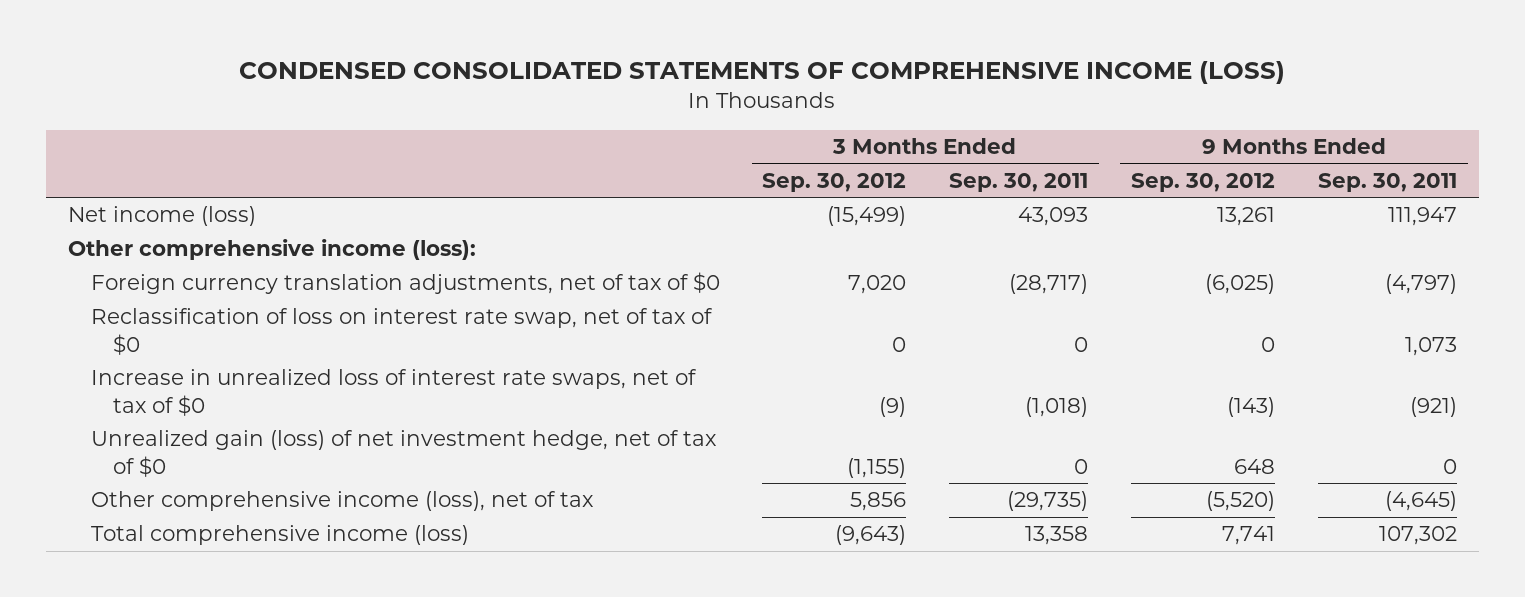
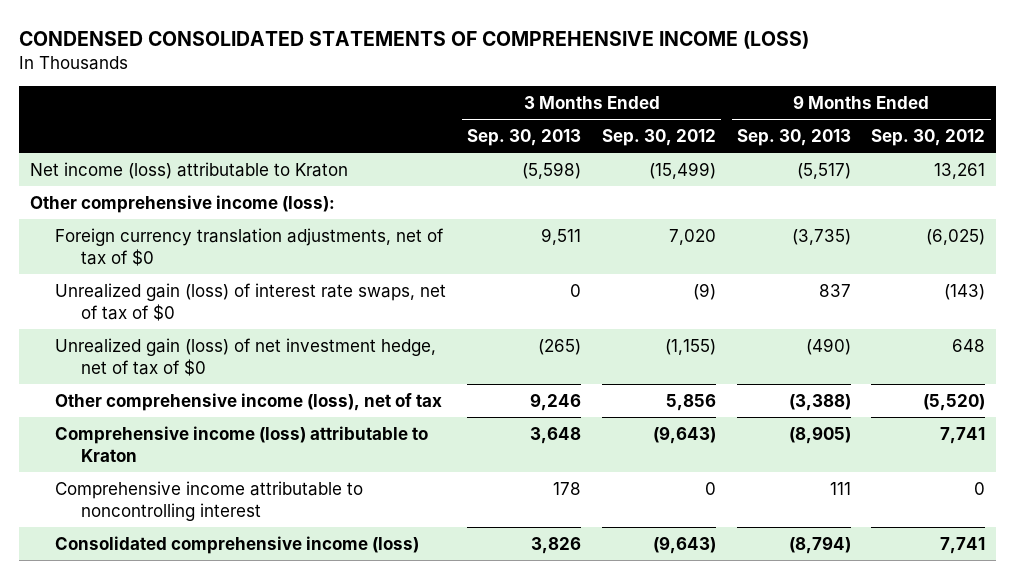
- | 3 Months Ended Sep. 30, 2012 | 3 Months Ended Sep. 30, 2011 | 9 Months Ended Sep. 30, 2012 | 9 Months Ended Sep. 30, 2011
+ | 3 Months Ended Sep. 30, 2013 | 3 Months Ended Sep. 30, 2012 | 9 Months Ended Sep. 30, 2013 | 9 Months Ended Sep. 30, 2012
- Net income (loss) | (15,499) | 43,093 | 13,261 | 111,947
+ Net income (loss) attributable to Kraton | (5,598) | (15,499) | (5,517) | 13,261
- Reclassification of loss on interest rate swap, net of tax of $0 | 0 | 0 | 0 | 1,073
- Increase in unrealized loss of interest rate swaps, net of tax of $0 | (9) | (1,018) | (143) | (921)
+ Unrealized gain (loss) of interest rate swaps, net of tax of $0 | 0 | (9) | 837 | (143)
- Total comprehensive income (loss) | (9,643) | 13,358 | 7,741 | 107,302
+ Comprehensive income (loss) attributable to Kraton | 3,648 | (9,643) | (8,905) | 7,741
+ Comprehensive income attributable to noncontrolling interest | 178 | 0 | 111 | 0
+ Consolidated comprehensive income (loss) | 3,826 | (9,643) | (8,794) | 7,741

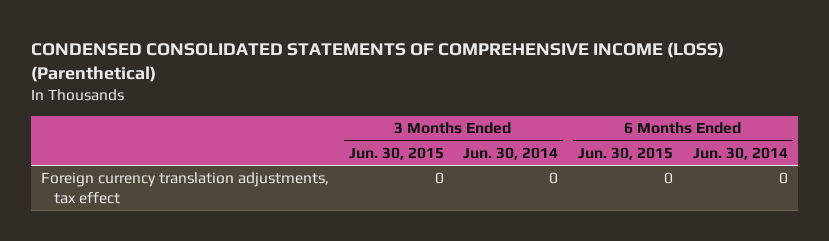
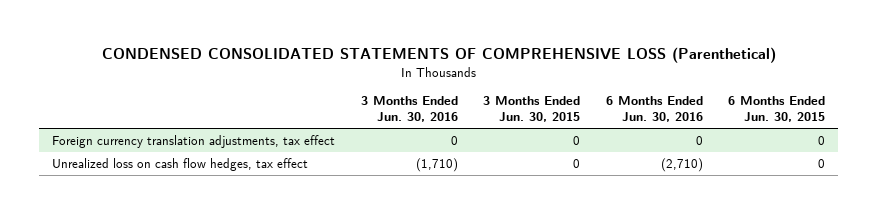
- CONDENSED CONSOLIDATED STATEMENTS OF COMPREHENSIVE INCOME (LOSS) (Parenthetical)
+ CONDENSED CONSOLIDATED STATEMENTS OF COMPREHENSIVE LOSS (Parenthetical)
- | 3 Months Ended Jun. 30, 2015 | 3 Months Ended Jun. 30, 2014 | 6 Months Ended Jun. 30, 2015 | 6 Months Ended Jun. 30, 2014
+ | 3 Months Ended Jun. 30, 2016 | 3 Months Ended Jun. 30, 2015 | 6 Months Ended Jun. 30, 2016 | 6 Months Ended Jun. 30, 2015
+ Unrealized loss on cash flow hedges, tax effect | (1,710) | 0 | (2,710) | 0

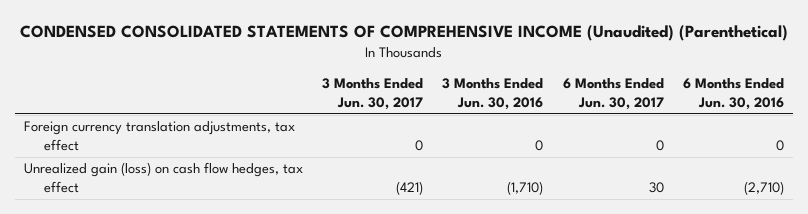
- CONDENSED CONSOLIDATED STATEMENTS OF COMPREHENSIVE LOSS (Parenthetical)
+ CONDENSED CONSOLIDATED STATEMENTS OF COMPREHENSIVE INCOME (Unaudited) (Parenthetical)
- | 3 Months Ended Jun. 30, 2016 | 3 Months Ended Jun. 30, 2015 | 6 Months Ended Jun. 30, 2016 | 6 Months Ended Jun. 30, 2015
+ | 3 Months Ended Jun. 30, 2017 | 3 Months Ended Jun. 30, 2016 | 6 Months Ended Jun. 30, 2017 | 6 Months Ended Jun. 30, 2016
- Unrealized loss on cash flow hedges, tax effect | (1,710) | 0 | (2,710) | 0
+ Unrealized gain (loss) on cash flow hedges, tax effect | (421) | (1,710) | 30 | (2,710)

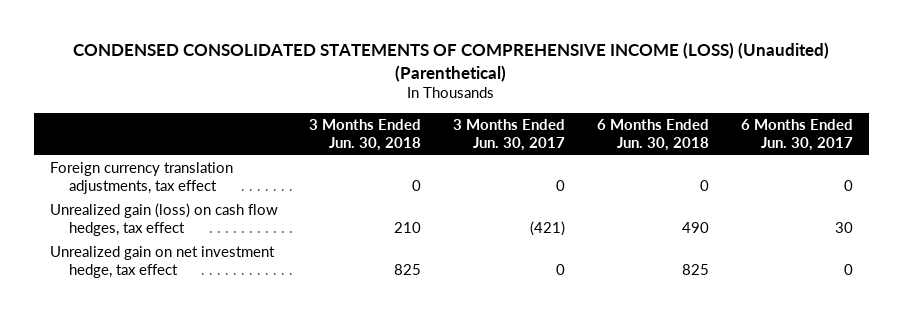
- CONDENSED CONSOLIDATED STATEMENTS OF COMPREHENSIVE INCOME (Unaudited) (Parenthetical)
+ CONDENSED CONSOLIDATED STATEMENTS OF COMPREHENSIVE INCOME (LOSS) (Unaudited) (Parenthetical)
- | 3 Months Ended Jun. 30, 2017 | 3 Months Ended Jun. 30, 2016 | 6 Months Ended Jun. 30, 2017 | 6 Months Ended Jun. 30, 2016
+ | 3 Months Ended Jun. 30, 2018 | 3 Months Ended Jun. 30, 2017 | 6 Months Ended Jun. 30, 2018 | 6 Months Ended Jun. 30, 2017
+ Unrealized gain on net investment hedge, tax effect | 825 | 0 | 825 | 0

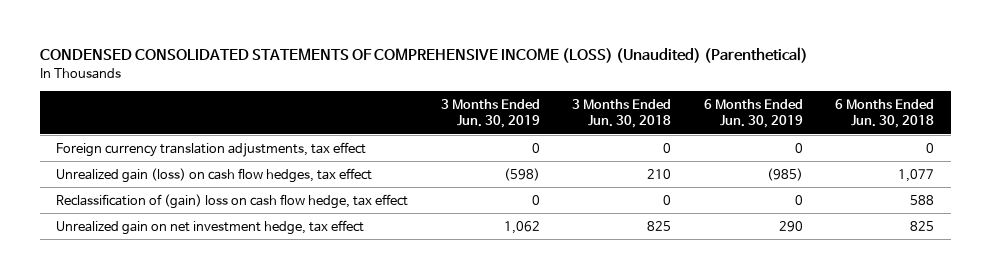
- | 3 Months Ended Jun. 30, 2018 | 3 Months Ended Jun. 30, 2017 | 6 Months Ended Jun. 30, 2018 | 6 Months Ended Jun. 30, 2017
+ | 3 Months Ended Jun. 30, 2019 | 3 Months Ended Jun. 30, 2018 | 6 Months Ended Jun. 30, 2019 | 6 Months Ended Jun. 30, 2018
- Unrealized gain (loss) on cash flow hedges, tax effect | 210 | (421) | 490 | 30
+ Unrealized gain (loss) on cash flow hedges, tax effect | (598) | 210 | (985) | 1,077
+ Reclassification of (gain) loss on cash flow hedge, tax effect | 0 | 0 | 0 | 588

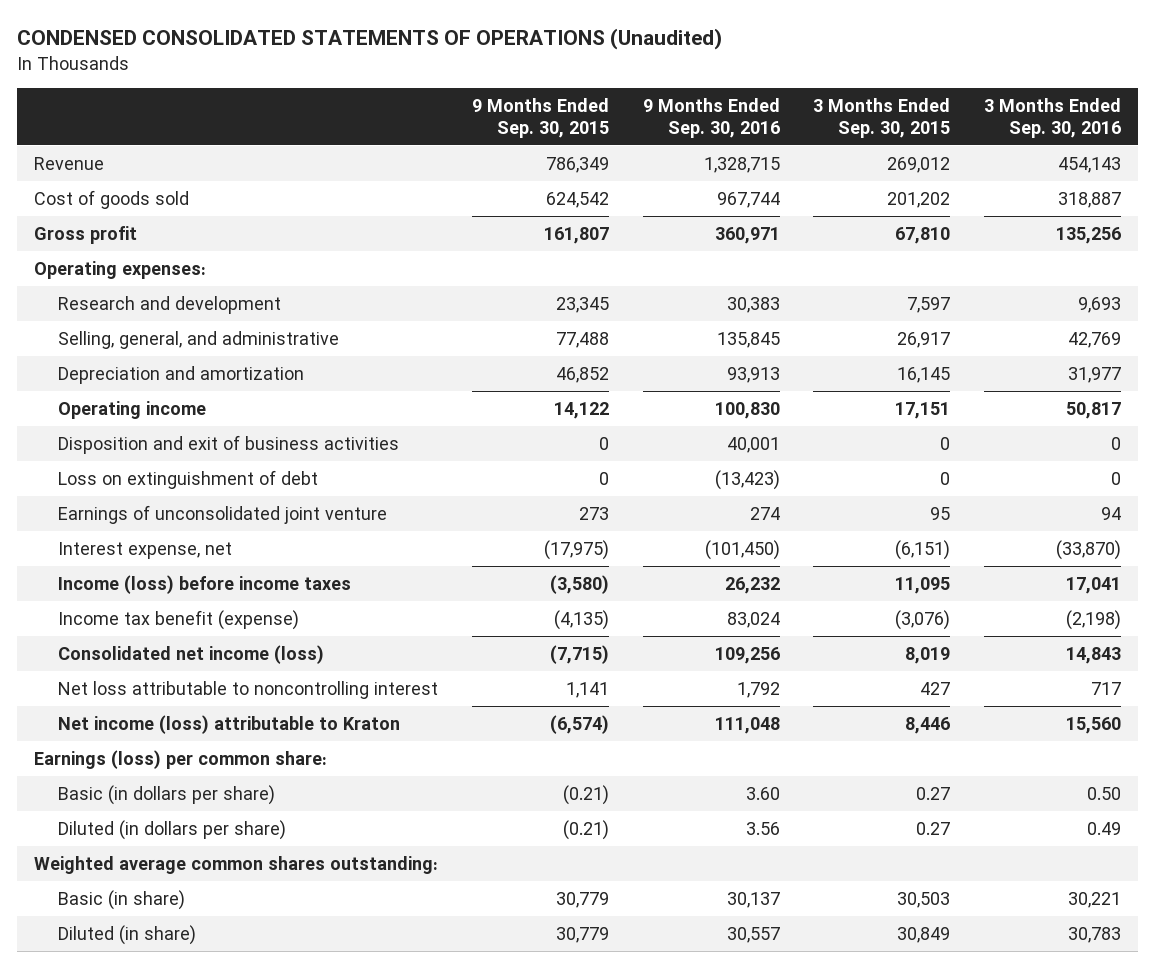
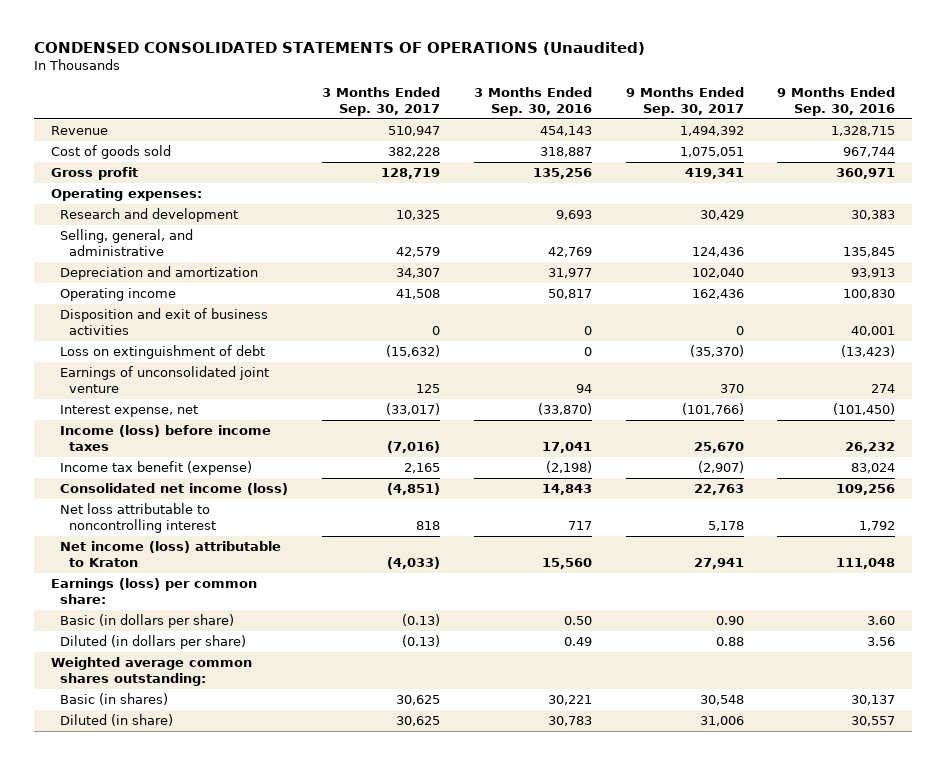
- | 9 Months Ended Sep. 30, 2015 | 9 Months Ended Sep. 30, 2016 | 3 Months Ended Sep. 30, 2015 | 3 Months Ended Sep. 30, 2016
+ | 3 Months Ended Sep. 30, 2017 | 3 Months Ended Sep. 30, 2016 | 9 Months Ended Sep. 30, 2017 | 9 Months Ended Sep. 30, 2016
- Basic (in share) | 30,779 | 30,137 | 30,503 | 30,221
+ Basic (in shares) | 30,625 | 30,221 | 30,548 | 30,137

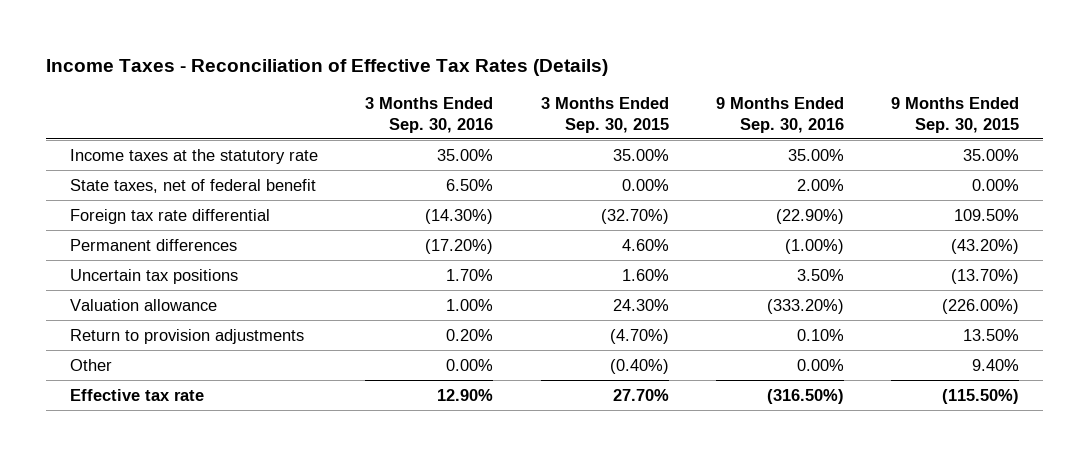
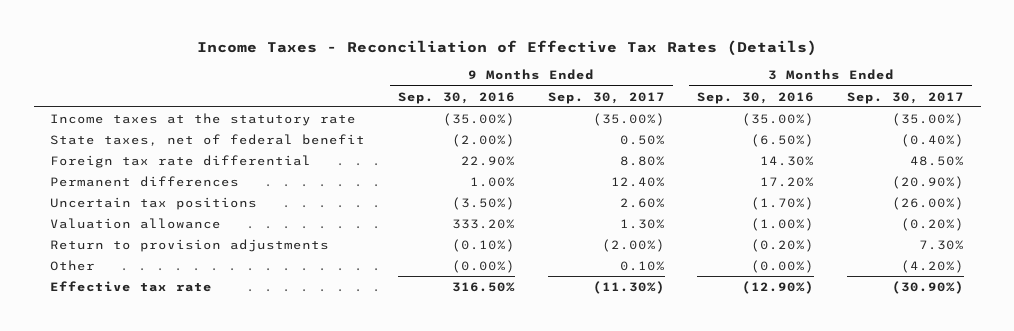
- | 3 Months Ended Sep. 30, 2016 | 3 Months Ended Sep. 30, 2015 | 9 Months Ended Sep. 30, 2016 | 9 Months Ended Sep. 30, 2015
+ | 9 Months Ended Sep. 30, 2016 | 9 Months Ended Sep. 30, 2017 | 3 Months Ended Sep. 30, 2016 | 3 Months Ended Sep. 30, 2017
- Income taxes at the statutory rate | 35.00% | 35.00% | 35.00% | 35.00%
- State taxes, net of federal benefit | 6.50% | 0.00% | 2.00% | 0.00%
- Foreign tax rate differential | (14.30%) | (32.70%) | (22.90%) | 109.50%
- Permanent differences | (17.20%) | 4.60% | (1.00%) | (43.20%)
- Uncertain tax positions | 1.70% | 1.60% | 3.50% | (13.70%)
- Valuation allowance | 1.00% | 24.30% | (333.20%) | (226.00%)
- Return to provision adjustments | 0.20% | (4.70%) | 0.10% | 13.50%
- Other | 0.00% | (0.40%) | 0.00% | 9.40%
- Effective tax rate | 12.90% | 27.70% | (316.50%) | (115.50%)
+ Income taxes at the statutory rate | (35.00%) | (35.00%) | (35.00%) | (35.00%)
+ State taxes, net of federal benefit | (2.00%) | 0.50% | (6.50%) | (0.40%)
+ Foreign tax rate differential | 22.90% | 8.80% | 14.30% | 48.50%
+ Permanent differences | 1.00% | 12.40% | 17.20% | (20.90%)
+ Uncertain tax positions | (3.50%) | 2.60% | (1.70%) | (26.00%)
+ Valuation allowance | 333.20% | 1.30% | (1.00%) | (0.20%)
+ Return to provision adjustments | (0.10%) | (2.00%) | (0.20%) | 7.30%
+ Other | (0.00%) | 0.10% | (0.00%) | (4.20%)
+ Effective tax rate | 316.50% | (11.30%) | (12.90%) | (30.90%)

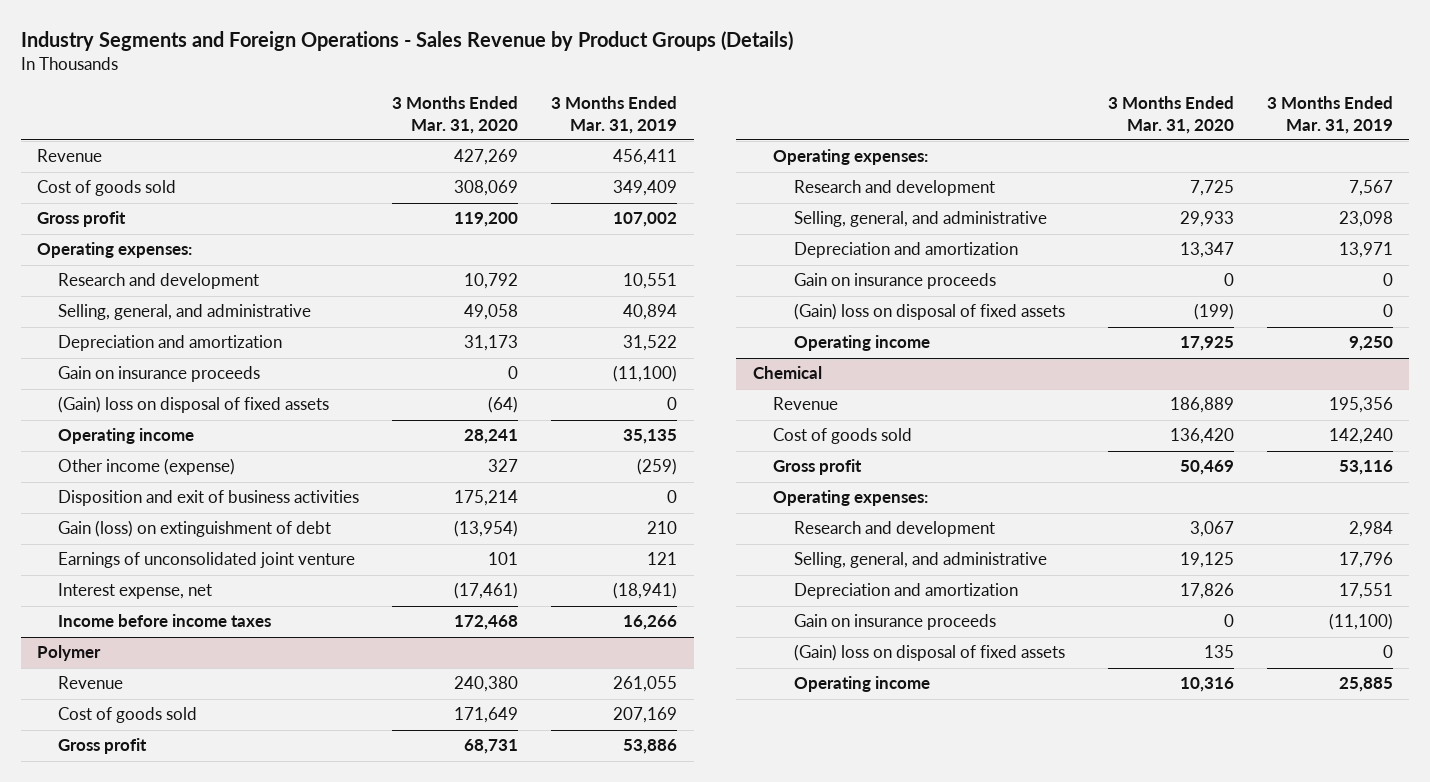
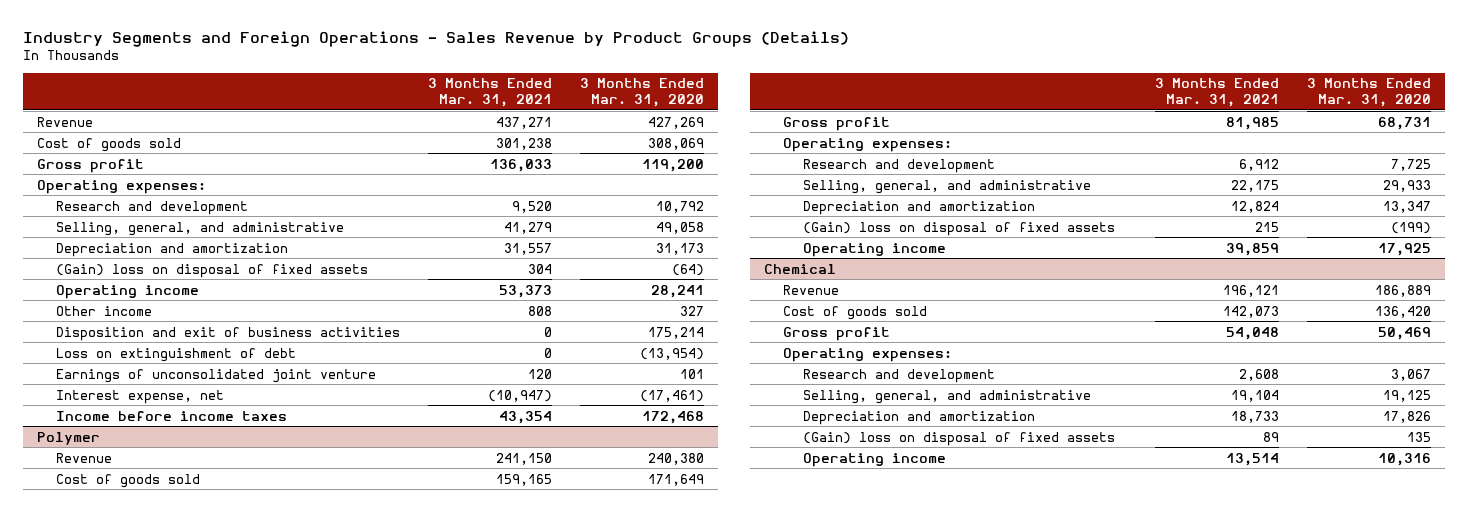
- | 3 Months Ended Mar. 31, 2020 | 3 Months Ended Mar. 31, 2019
+ | 3 Months Ended Mar. 31, 2021 | 3 Months Ended Mar. 31, 2020
- Gain on insurance proceeds | 0 | (11,100)
- Other income (expense) | 327 | (259)
+ Other income | 808 | 327
- Gain (loss) on extinguishment of debt | (13,954) | 210
+ Loss on extinguishment of debt | 0 | (13,954)
@ Polymer
- Gain on insurance proceeds | 0 | 0
@ Chemical
- Gain on insurance proceeds | 0 | (11,100)

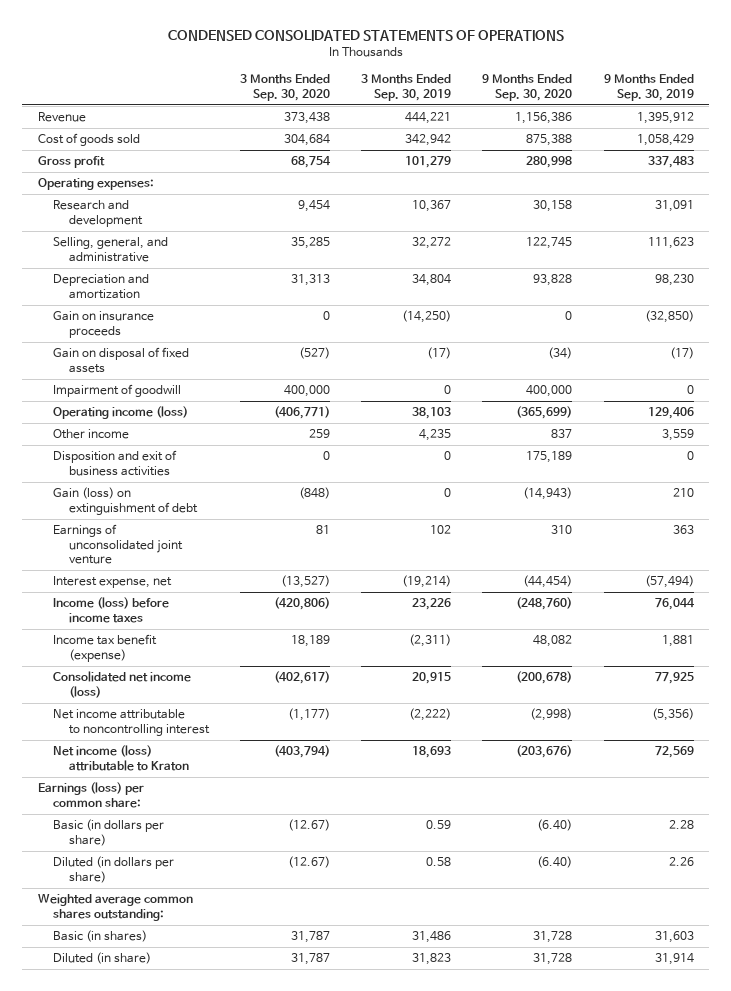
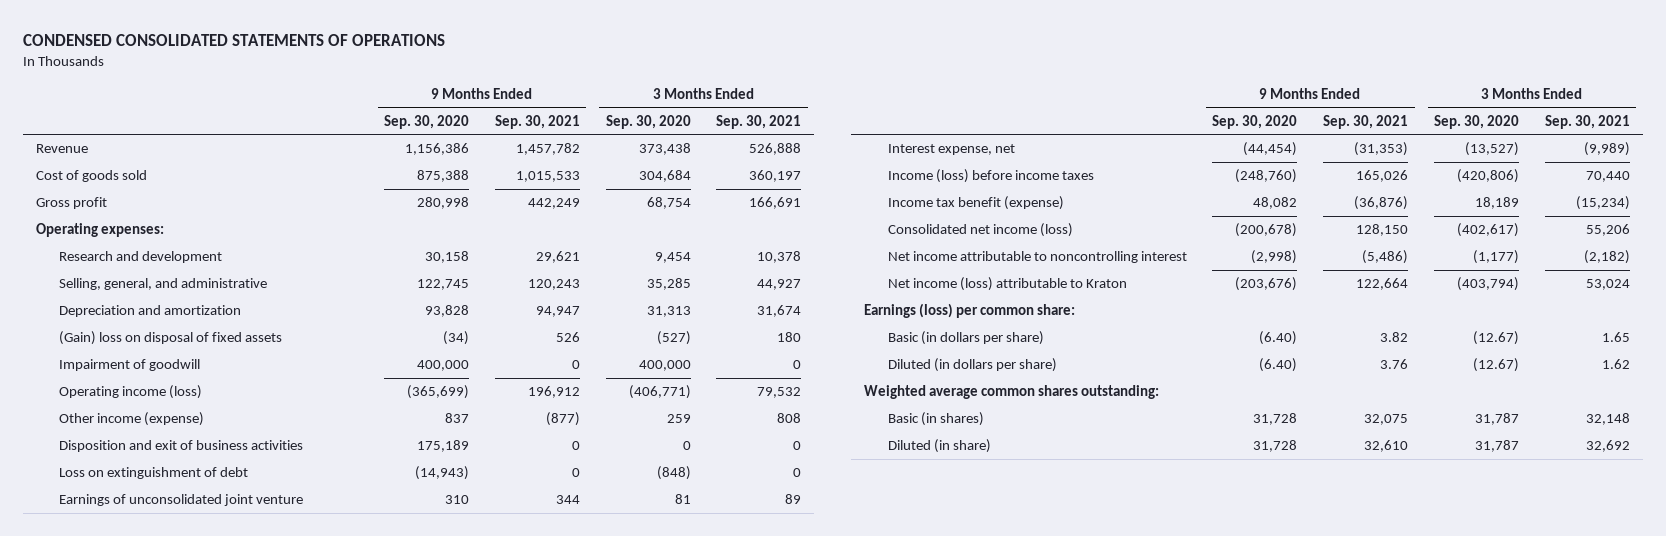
- | 3 Months Ended Sep. 30, 2020 | 3 Months Ended Sep. 30, 2019 | 9 Months Ended Sep. 30, 2020 | 9 Months Ended Sep. 30, 2019
+ | 9 Months Ended Sep. 30, 2020 | 9 Months Ended Sep. 30, 2021 | 3 Months Ended Sep. 30, 2020 | 3 Months Ended Sep. 30, 2021
- Gain on insurance proceeds | 0 | (14,250) | 0 | (32,850)
- Gain on disposal of fixed assets | (527) | (17) | (34) | (17)
+ (Gain) loss on disposal of fixed assets | (34) | 526 | (527) | 180
- Other income | 259 | 4,235 | 837 | 3,559
+ Other income (expense) | 837 | (877) | 259 | 808
- Gain (loss) on extinguishment of debt | (848) | 0 | (14,943) | 210
+ Loss on extinguishment of debt | (14,943) | 0 | (848) | 0

